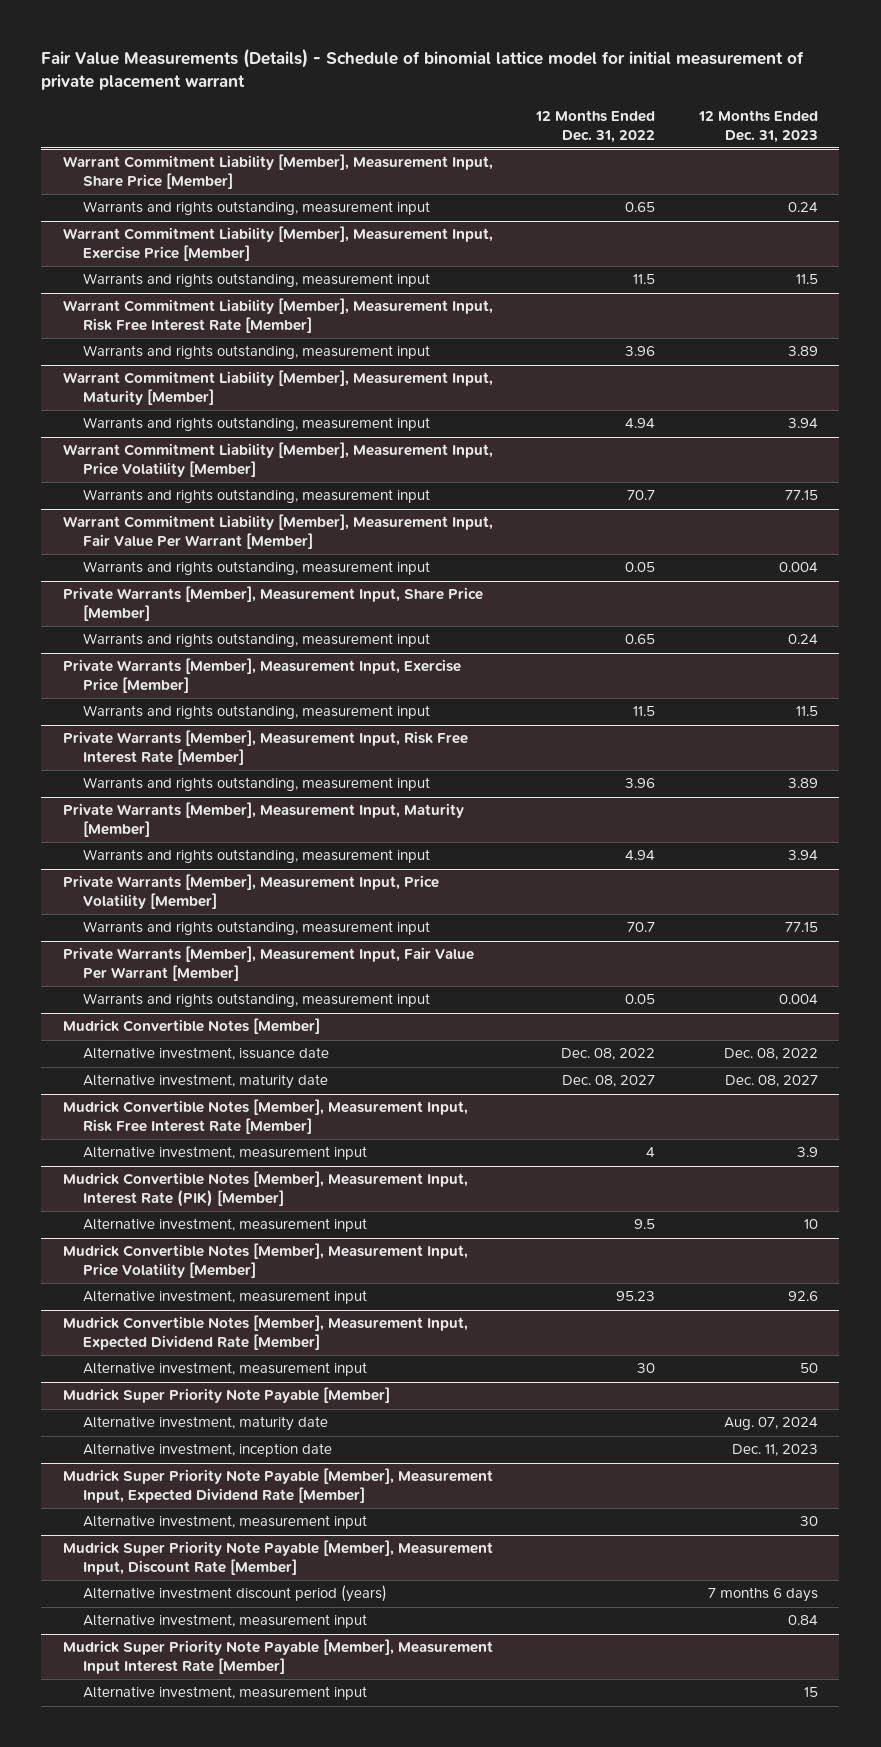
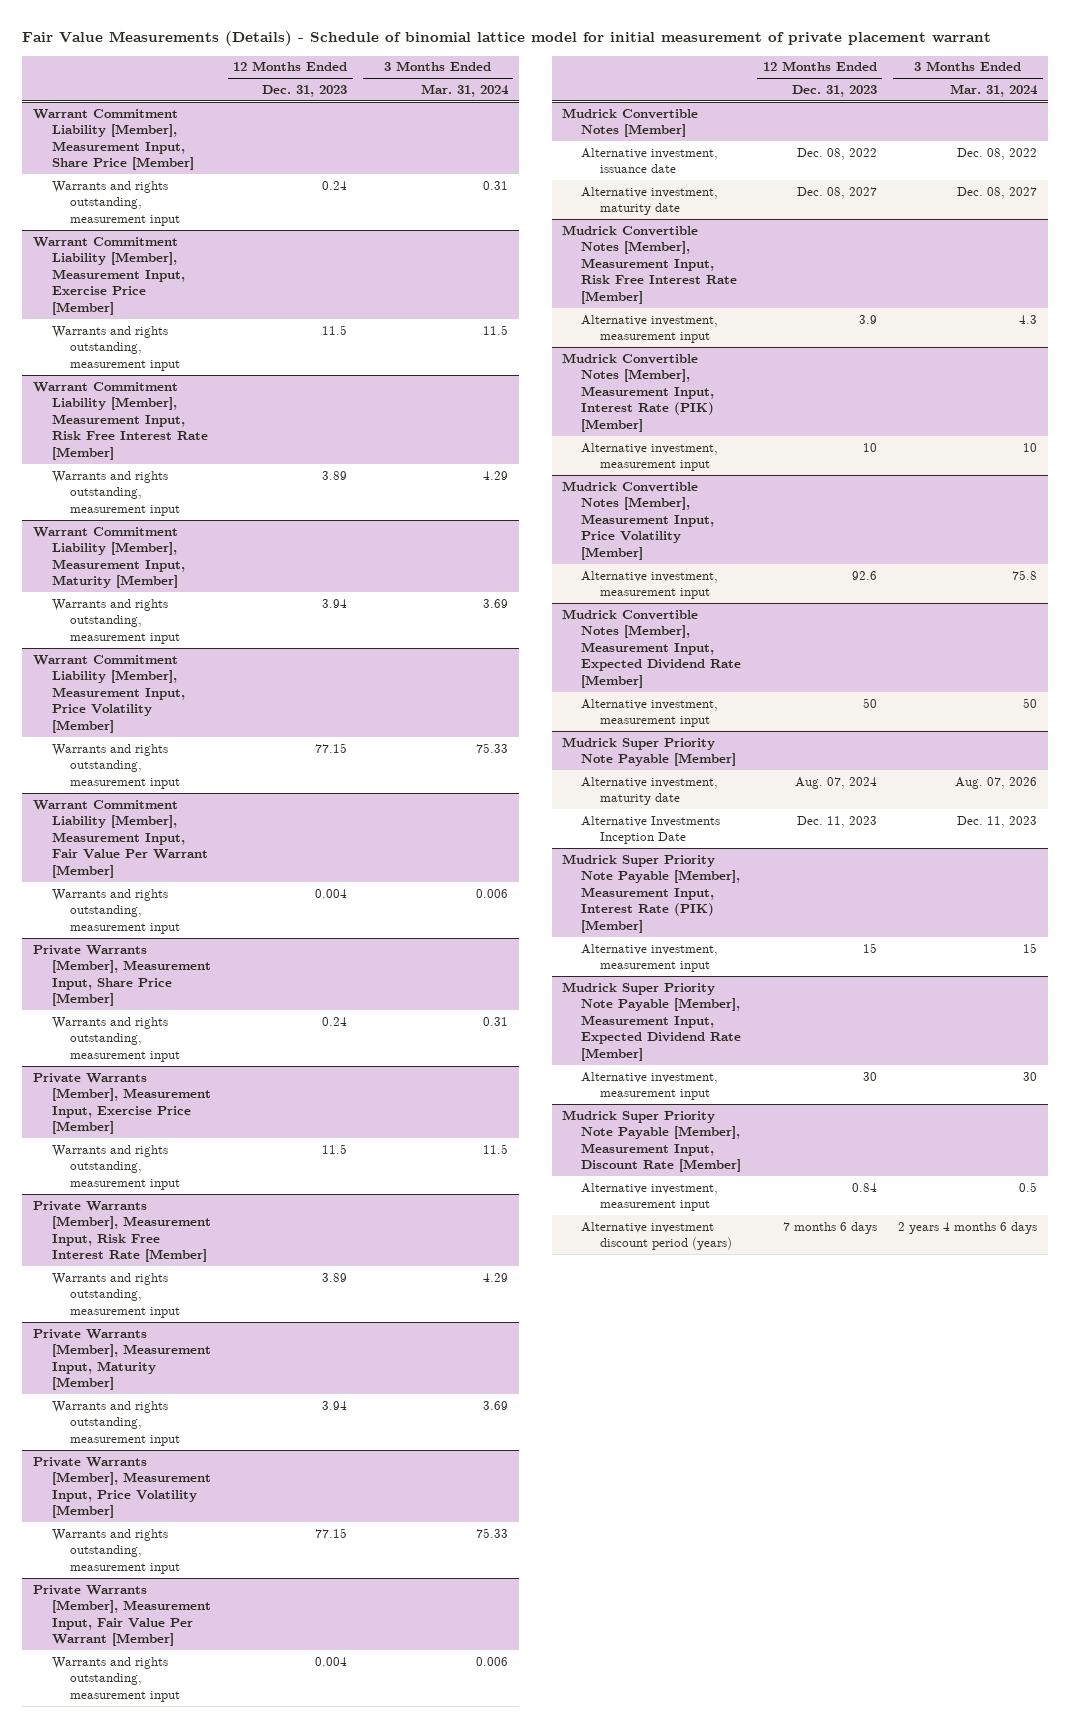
- | 12 Months Ended Dec. 31, 2022 | 12 Months Ended Dec. 31, 2023
+ | 12 Months Ended Dec. 31, 2023 | 3 Months Ended Mar. 31, 2024
@ Mudrick Super Priority Note Payable [Member]
- Alternative investment, inception date | | Dec. 11, 2023
+ Alternative Investments Inception Date | Dec. 11, 2023 | Dec. 11, 2023
+ Mudrick Super Priority Note Payable [Member], Measurement Input, Interest Rate (PIK) [Member]
+ Alternative investment, measurement input | 15 | 15
- Mudrick Super Priority Note Payable [Member], Measurement Input Interest Rate [Member]
- Alternative investment, measurement input | | 15
@ Mudrick Super Priority Note Payable [Member], Measurement Input, Discount Rate [Member]
moved down: Alternative investment discount period (years) | 7 months 6 days | 2 years 4 months 6 days

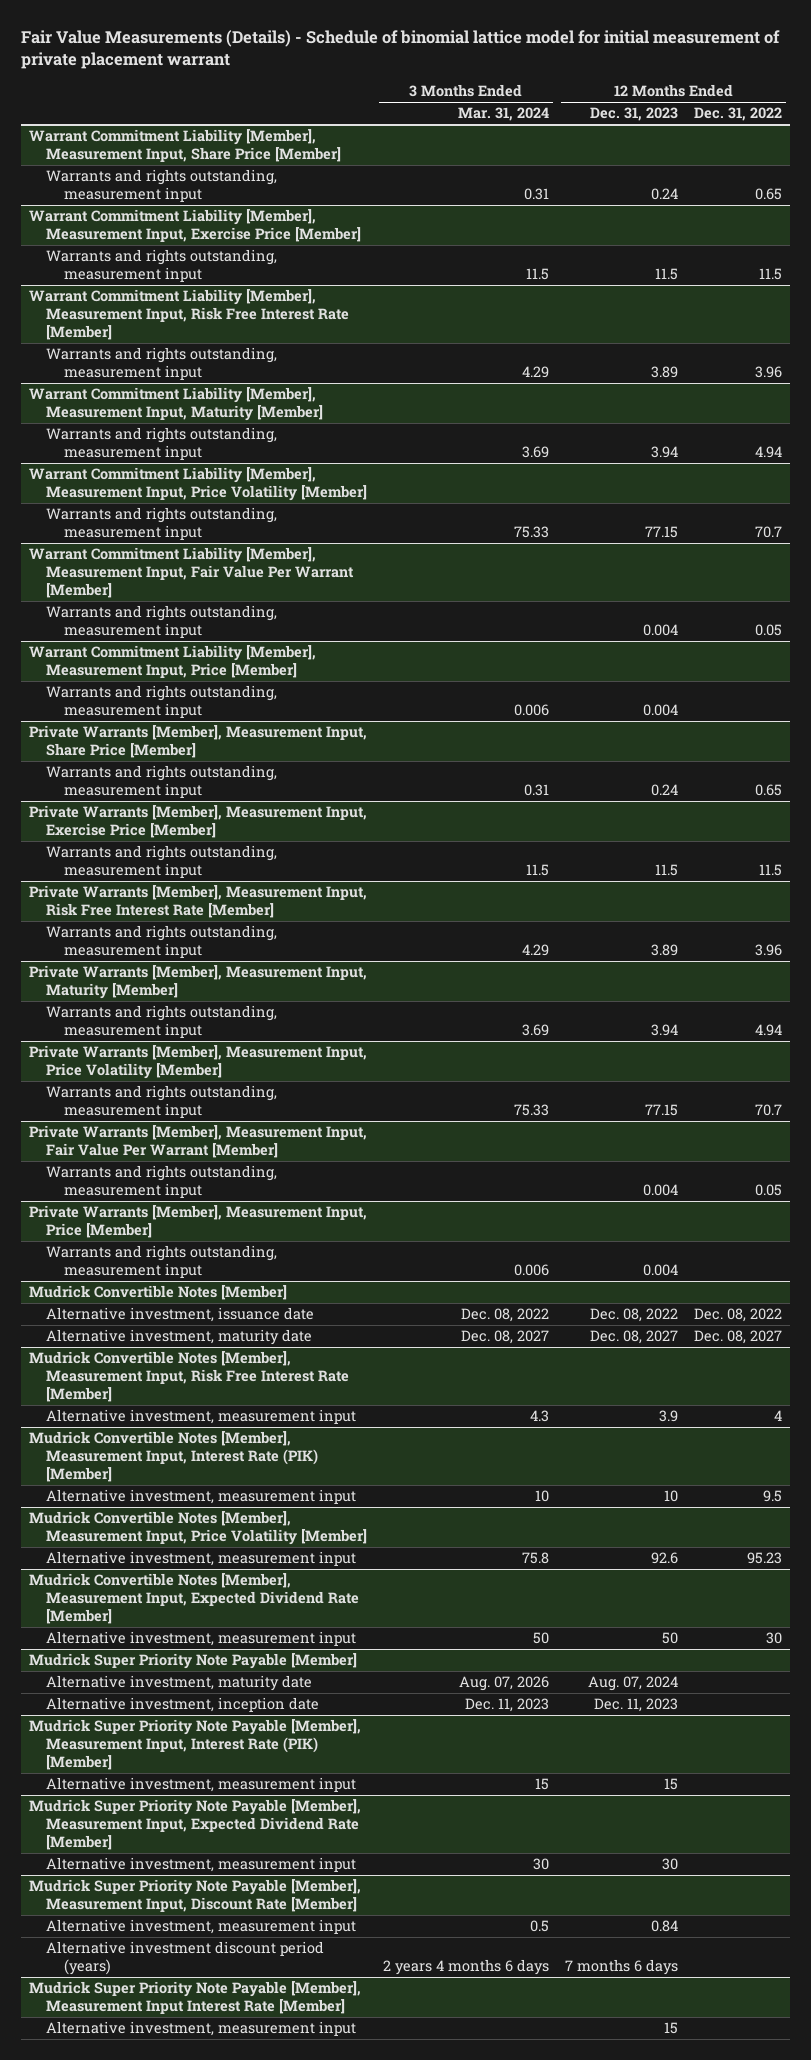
- | 12 Months Ended Dec. 31, 2023 | 3 Months Ended Mar. 31, 2024
+ | 3 Months Ended Mar. 31, 2024 | 12 Months Ended Dec. 31, 2023 | 12 Months Ended Dec. 31, 2022
@ Warrant Commitment Liability [Member], Measurement Input, Fair Value Per Warrant [Member]
+ Warrants and rights outstanding, measurement input | | 0.004 | 0.05
+ Warrant Commitment Liability [Member], Measurement Input, Price [Member]
@ Private Warrants [Member], Measurement Input, Fair Value Per Warrant [Member]
+ Warrants and rights outstanding, measurement input | | 0.004 | 0.05
+ Private Warrants [Member], Measurement Input, Price [Member]
@ Mudrick Super Priority Note Payable [Member]
- Alternative Investments Inception Date | Dec. 11, 2023 | Dec. 11, 2023
+ Alternative investment, inception date | Dec. 11, 2023 | Dec. 11, 2023 |
+ Mudrick Super Priority Note Payable [Member], Measurement Input Interest Rate [Member]
+ Alternative investment, measurement input | | 15 |

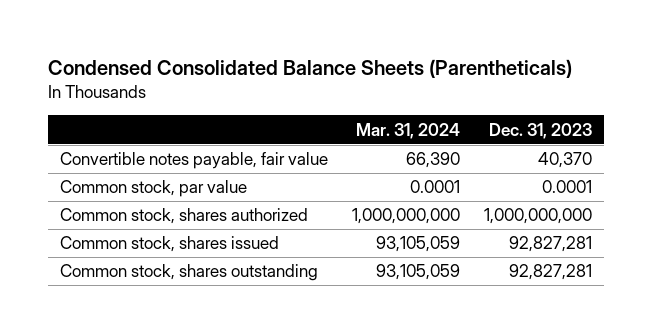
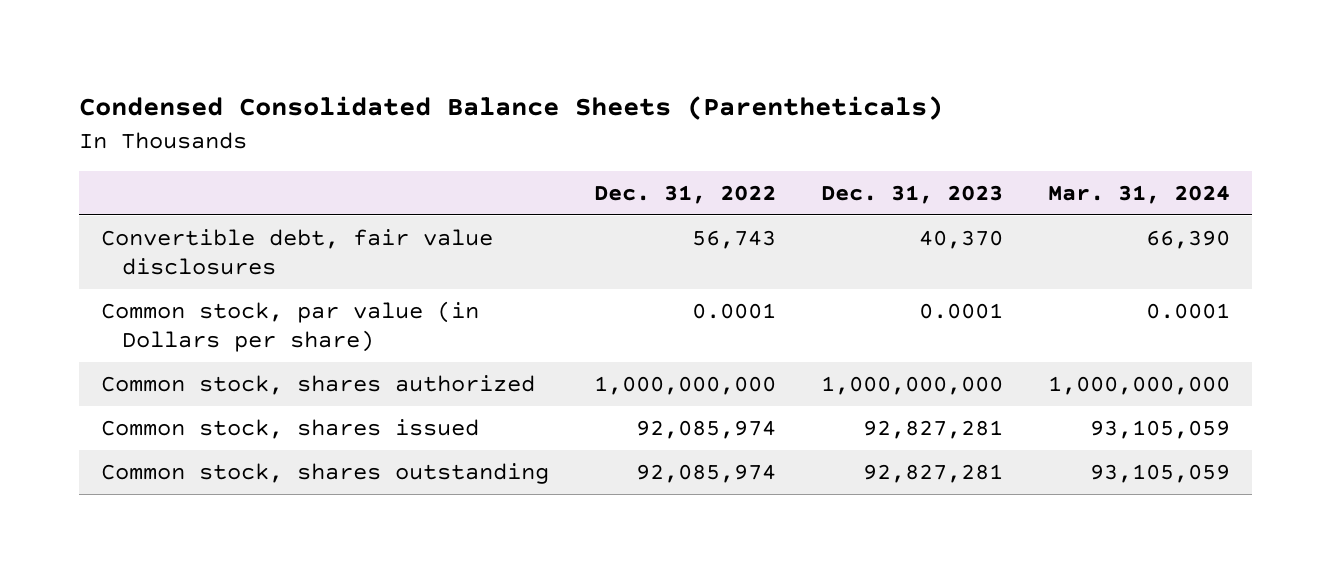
- | Mar. 31, 2024 | Dec. 31, 2023
+ | Dec. 31, 2022 | Dec. 31, 2023 | Mar. 31, 2024
- Convertible notes payable, fair value | 66,390 | 40,370
- Common stock, par value | 0.0001 | 0.0001
+ Convertible debt, fair value disclosures | 56,743 | 40,370 | 66,390
+ Common stock, par value (in Dollars per share) | 0.0001 | 0.0001 | 0.0001

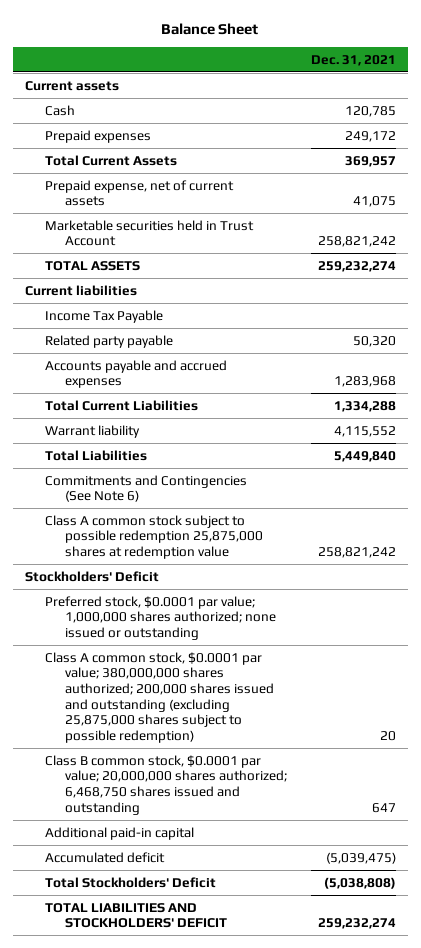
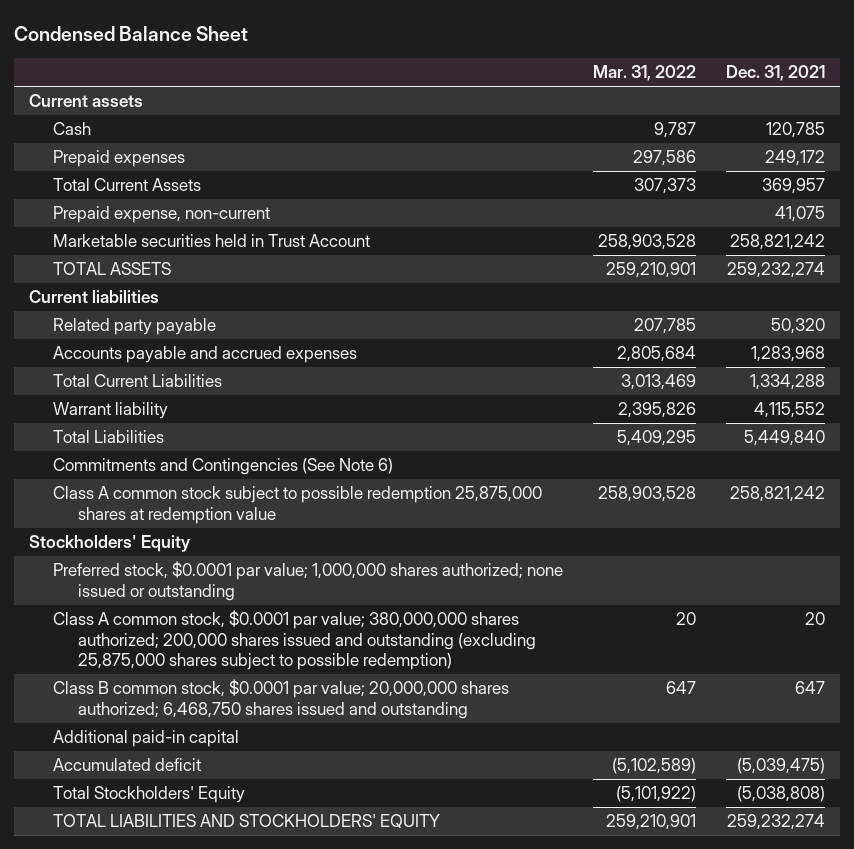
- Balance Sheet
+ Condensed Balance Sheet
- | Dec. 31, 2021
+ | Mar. 31, 2022 | Dec. 31, 2021
- Prepaid expense, net of current assets | 41,075
+ Prepaid expense, non-current | | 41,075
- Income Tax Payable
- Stockholders' Deficit
+ Stockholders' Equity
- Total Stockholders' Deficit | (5,038,808)
- TOTAL LIABILITIES AND STOCKHOLDERS' DEFICIT | 259,232,274
+ Total Stockholders' Equity | (5,101,922) | (5,038,808)
+ TOTAL LIABILITIES AND STOCKHOLDERS' EQUITY | 259,210,901 | 259,232,274

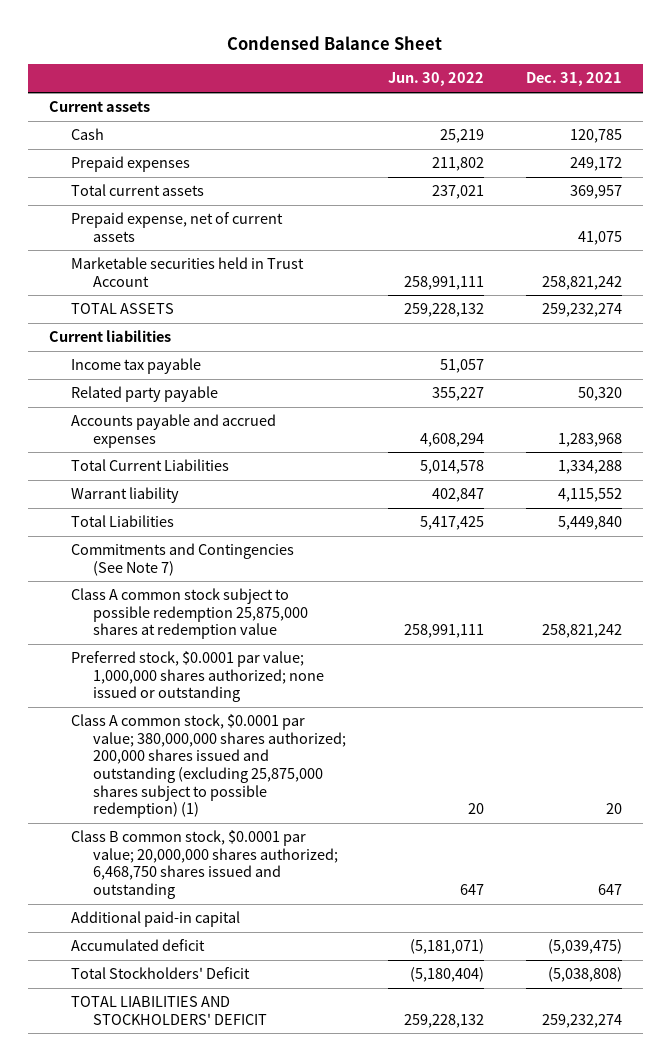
- | Mar. 31, 2022 | Dec. 31, 2021
+ | Jun. 30, 2022 | Dec. 31, 2021
- Total Current Assets | 307,373 | 369,957
- Prepaid expense, non-current | | 41,075
+ Total current assets | 237,021 | 369,957
+ Prepaid expense, net of current assets | | 41,075
+ Income tax payable | 51,057 |
- Commitments and Contingencies (See Note 6)
+ Commitments and Contingencies (See Note 7)
- Stockholders' Equity
- Class A common stock, $0.0001 par value; 380,000,000 shares authorized; 200,000 shares issued and outstanding (excluding 25,875,000 shares subject to possible redemption) | 20 | 20
+ Class A common stock, $0.0001 par value; 380,000,000 shares authorized; 200,000 shares issued and outstanding (excluding 25,875,000 shares subject to possible redemption) (1) | 20 | 20
- Total Stockholders' Equity | (5,101,922) | (5,038,808)
- TOTAL LIABILITIES AND STOCKHOLDERS' EQUITY | 259,210,901 | 259,232,274
+ Total Stockholders' Deficit | (5,180,404) | (5,038,808)
+ TOTAL LIABILITIES AND STOCKHOLDERS' DEFICIT | 259,228,132 | 259,232,274

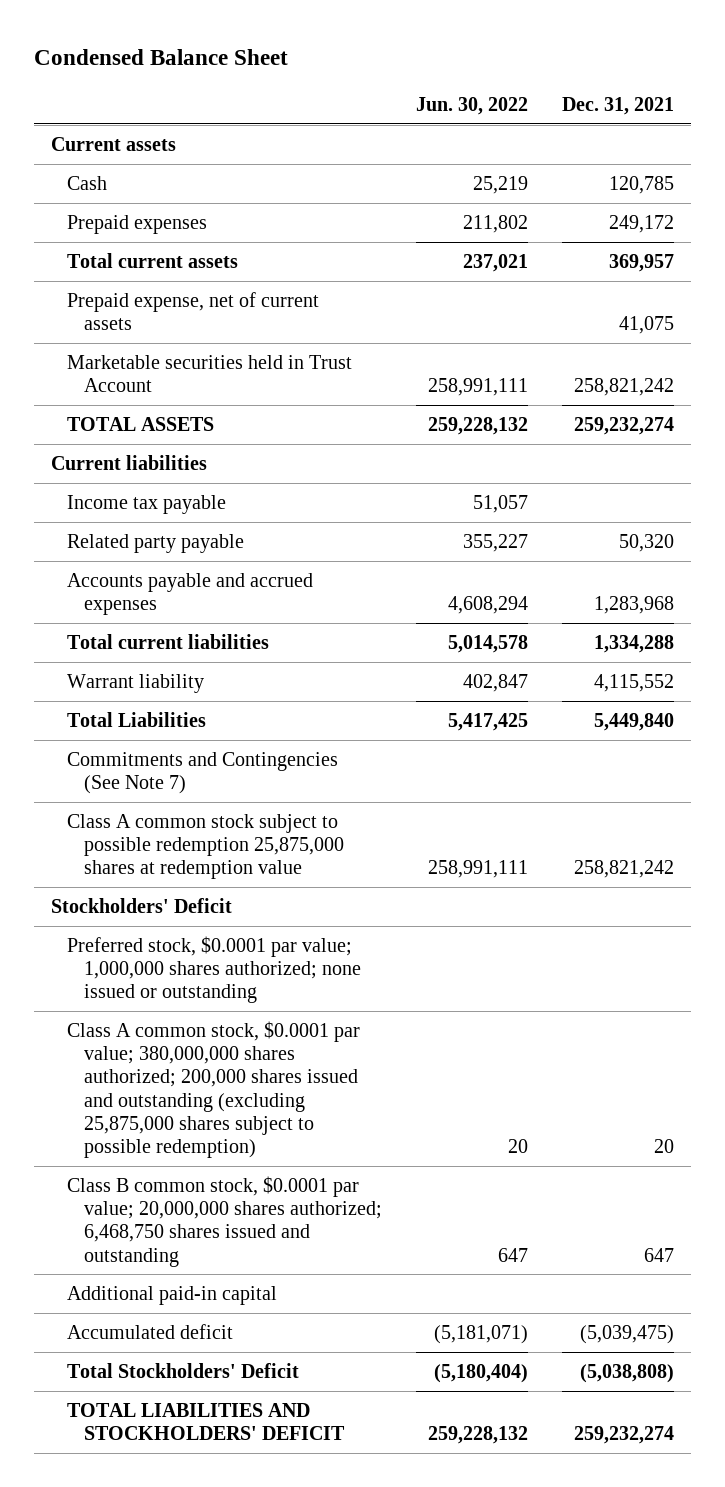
- Total Current Liabilities | 5,014,578 | 1,334,288
+ Total current liabilities | 5,014,578 | 1,334,288
+ Stockholders' Deficit
- Class A common stock, $0.0001 par value; 380,000,000 shares authorized; 200,000 shares issued and outstanding (excluding 25,875,000 shares subject to possible redemption) (1) | 20 | 20
+ Class A common stock, $0.0001 par value; 380,000,000 shares authorized; 200,000 shares issued and outstanding (excluding 25,875,000 shares subject to possible redemption) | 20 | 20

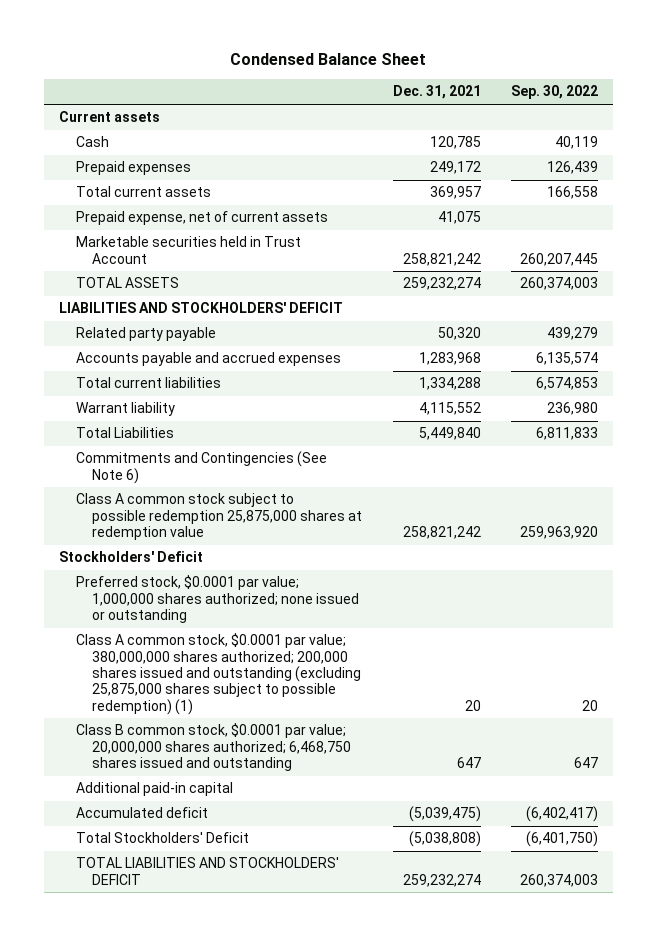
- | Jun. 30, 2022 | Dec. 31, 2021
+ | Dec. 31, 2021 | Sep. 30, 2022
- Current liabilities
- Income tax payable | 51,057 |
+ LIABILITIES AND STOCKHOLDERS' DEFICIT
- Commitments and Contingencies (See Note 7)
+ Commitments and Contingencies (See Note 6)
- Class A common stock, $0.0001 par value; 380,000,000 shares authorized; 200,000 shares issued and outstanding (excluding 25,875,000 shares subject to possible redemption) | 20 | 20
+ Class A common stock, $0.0001 par value; 380,000,000 shares authorized; 200,000 shares issued and outstanding (excluding 25,875,000 shares subject to possible redemption) (1) | 20 | 20

